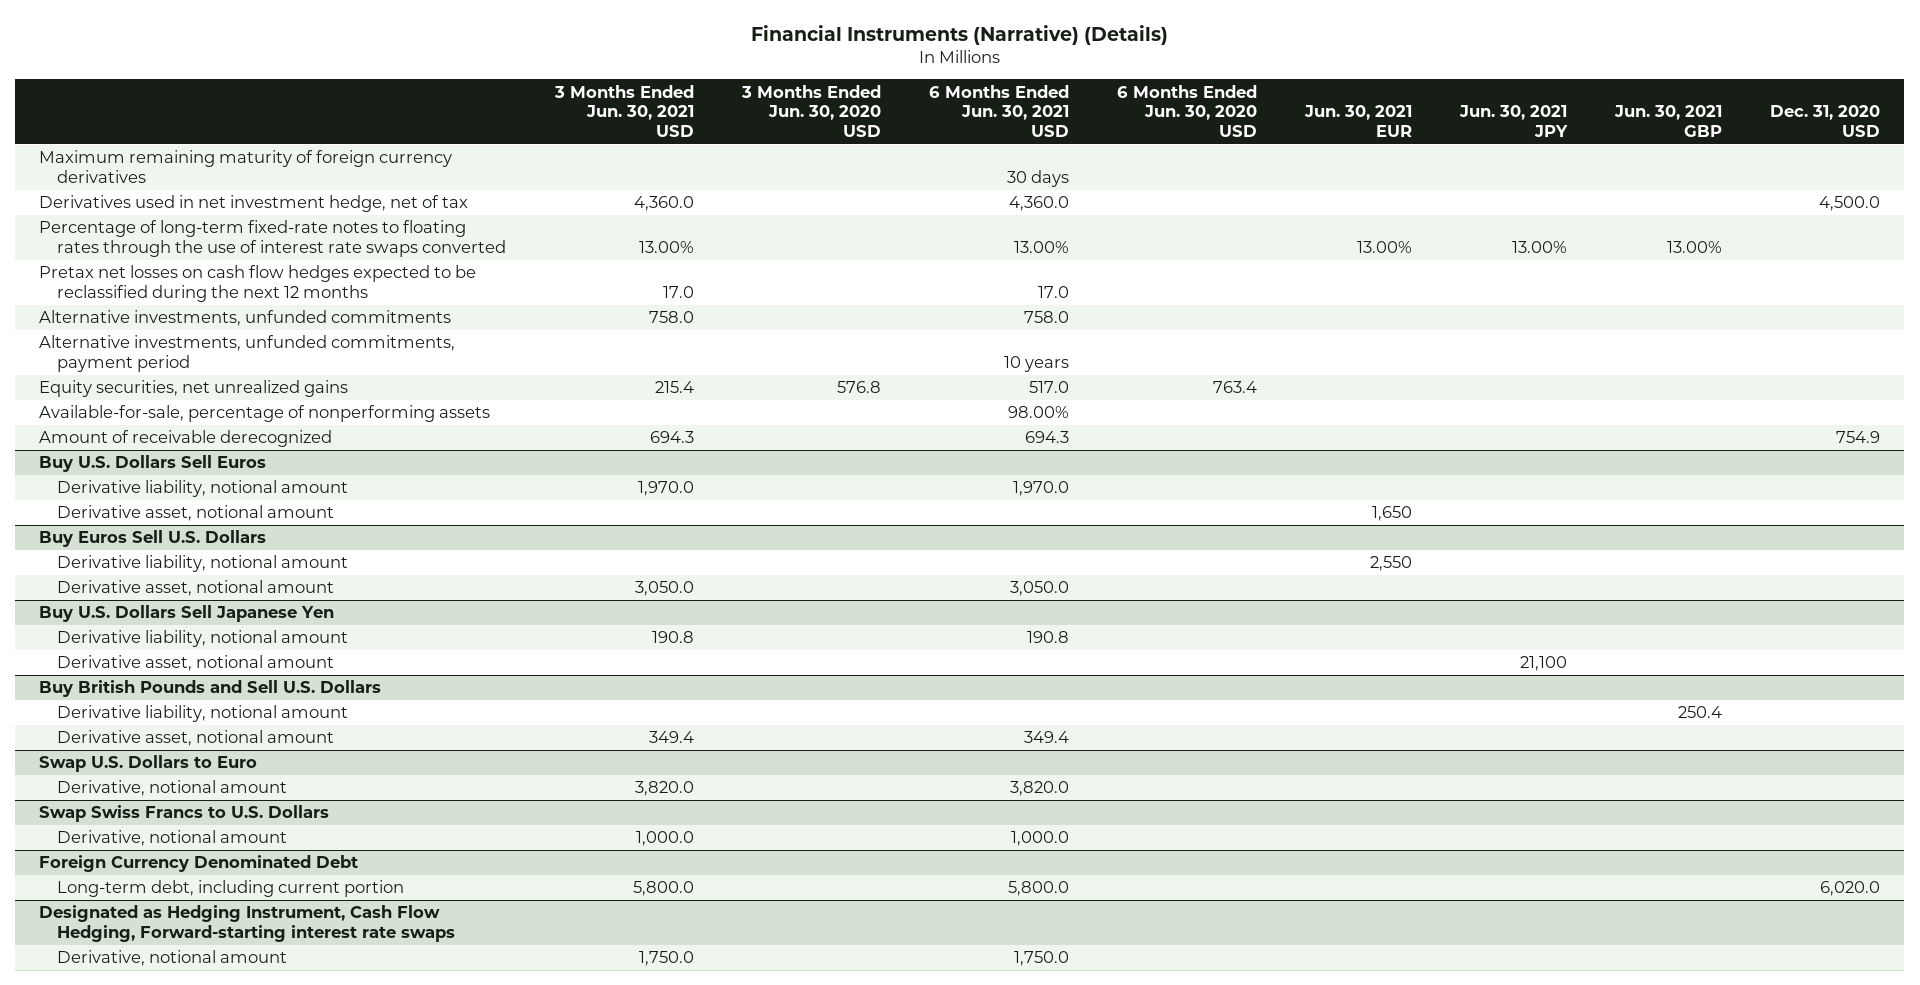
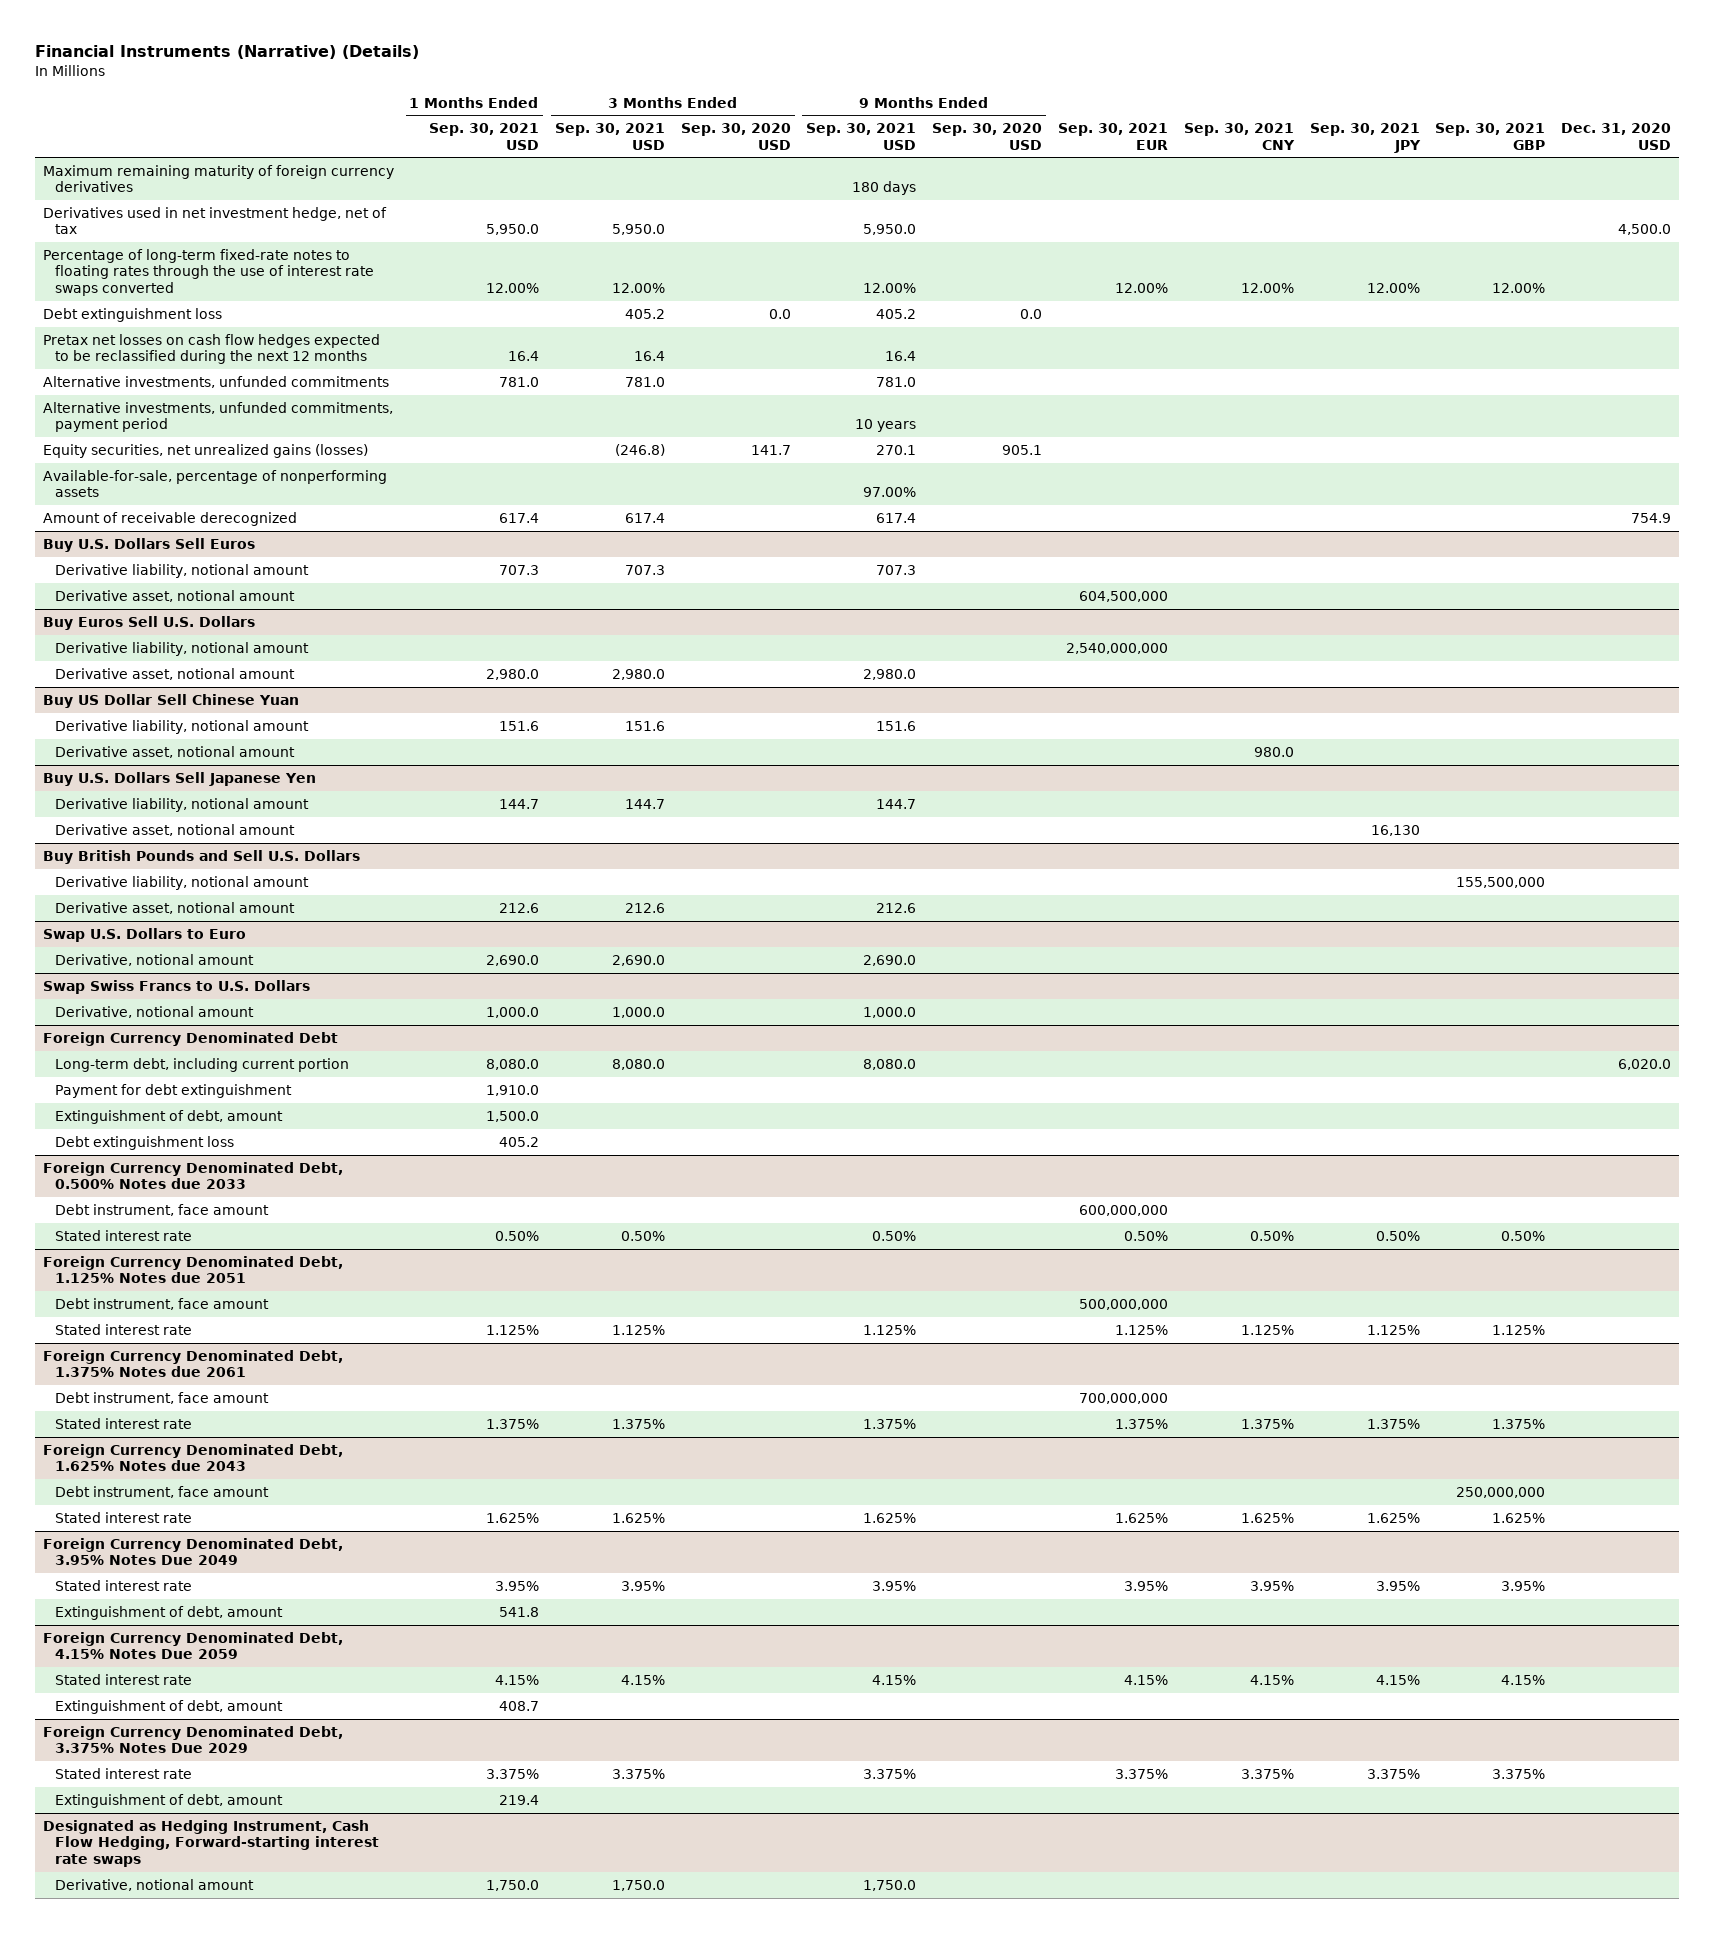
- | 3 Months Ended Jun. 30, 2021 USD | 3 Months Ended Jun. 30, 2020 USD | 6 Months Ended Jun. 30, 2021 USD | 6 Months Ended Jun. 30, 2020 USD | Jun. 30, 2021 EUR | Jun. 30, 2021 JPY | Jun. 30, 2021 GBP | Dec. 31, 2020 USD
+ | 1 Months Ended Sep. 30, 2021 USD | 3 Months Ended Sep. 30, 2021 USD | 3 Months Ended Sep. 30, 2020 USD | 9 Months Ended Sep. 30, 2021 USD | 9 Months Ended Sep. 30, 2020 USD | Sep. 30, 2021 EUR | Sep. 30, 2021 CNY | Sep. 30, 2021 JPY | Sep. 30, 2021 GBP | Dec. 31, 2020 USD
+ Debt extinguishment loss | | 405.2 | 0.0 | 405.2 | 0.0 | | | | |
- Equity securities, net unrealized gains | 215.4 | 576.8 | 517.0 | 763.4 | | | |
+ Equity securities, net unrealized gains (losses) | | (246.8) | 141.7 | 270.1 | 905.1 | | | | |
+ Buy US Dollar Sell Chinese Yuan
+ Derivative liability, notional amount | 151.6 | 151.6 | | 151.6 | | | | | |
+ Derivative asset, notional amount | | | | | | | 980.0 | | |
@ Foreign Currency Denominated Debt
+ Payment for debt extinguishment | 1,910.0 | | | | | | | | |
+ Extinguishment of debt, amount | 1,500.0 | | | | | | | | |
+ Debt extinguishment loss | 405.2 | | | | | | | | |
+ Foreign Currency Denominated Debt, 0.500% Notes due 2033
+ Debt instrument, face amount | | | | | | 600,000,000 | | | |
+ Stated interest rate | 0.50% | 0.50% | | 0.50% | | 0.50% | 0.50% | 0.50% | 0.50% |
+ Foreign Currency Denominated Debt, 1.125% Notes due 2051
+ Debt instrument, face amount | | | | | | 500,000,000 | | | |
+ Stated interest rate | 1.125% | 1.125% | | 1.125% | | 1.125% | 1.125% | 1.125% | 1.125% |
+ Foreign Currency Denominated Debt, 1.375% Notes due 2061
+ Debt instrument, face amount | | | | | | 700,000,000 | | | |
+ Stated interest rate | 1.375% | 1.375% | | 1.375% | | 1.375% | 1.375% | 1.375% | 1.375% |
+ Foreign Currency Denominated Debt, 1.625% Notes due 2043
+ Debt instrument, face amount | | | | | | | | | 250,000,000 |
+ Stated interest rate | 1.625% | 1.625% | | 1.625% | | 1.625% | 1.625% | 1.625% | 1.625% |
+ Foreign Currency Denominated Debt, 3.95% Notes Due 2049
+ Stated interest rate | 3.95% | 3.95% | | 3.95% | | 3.95% | 3.95% | 3.95% | 3.95% |
+ Extinguishment of debt, amount | 541.8 | | | | | | | | |
+ Foreign Currency Denominated Debt, 4.15% Notes Due 2059
+ Stated interest rate | 4.15% | 4.15% | | 4.15% | | 4.15% | 4.15% | 4.15% | 4.15% |
+ Extinguishment of debt, amount | 408.7 | | | | | | | | |
+ Foreign Currency Denominated Debt, 3.375% Notes Due 2029
+ Stated interest rate | 3.375% | 3.375% | | 3.375% | | 3.375% | 3.375% | 3.375% | 3.375% |
+ Extinguishment of debt, amount | 219.4 | | | | | | | | |

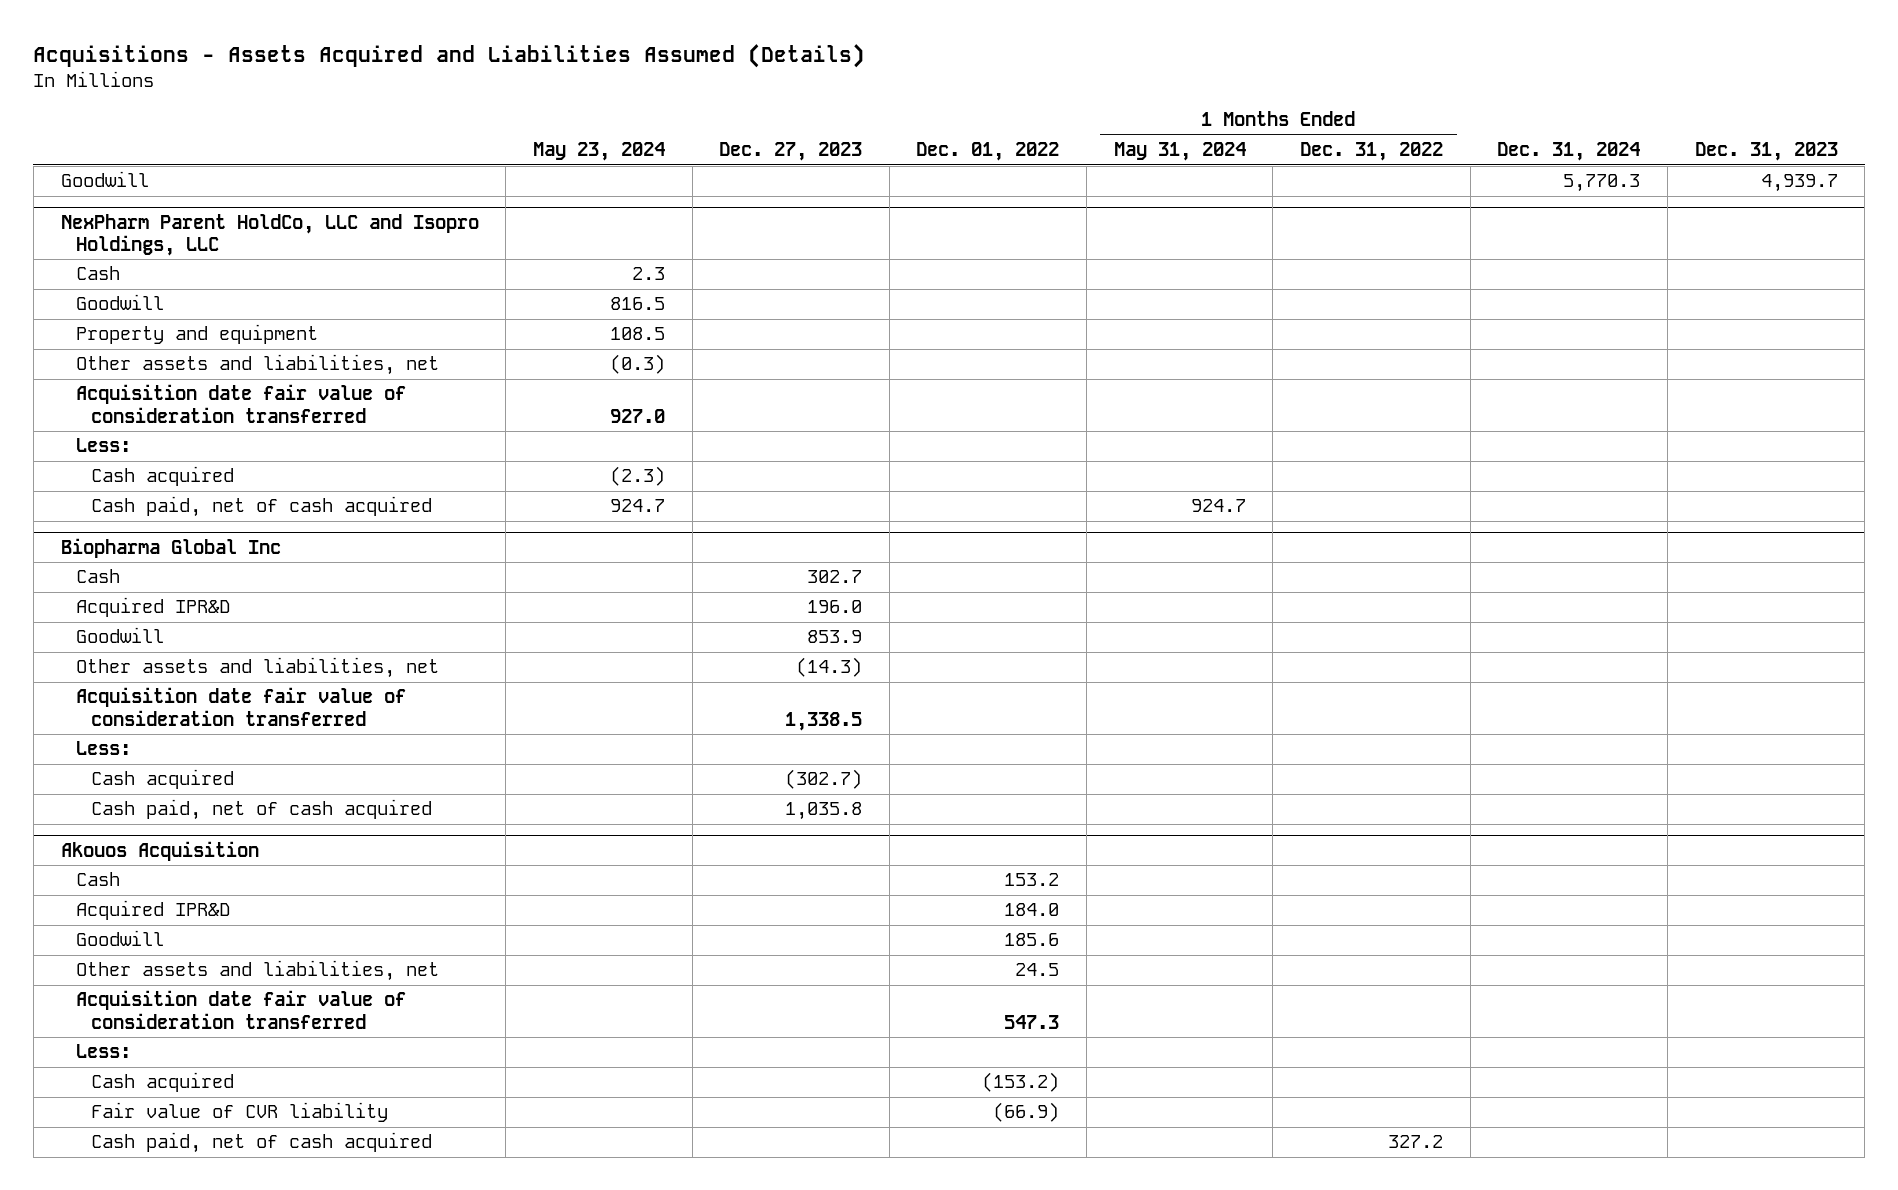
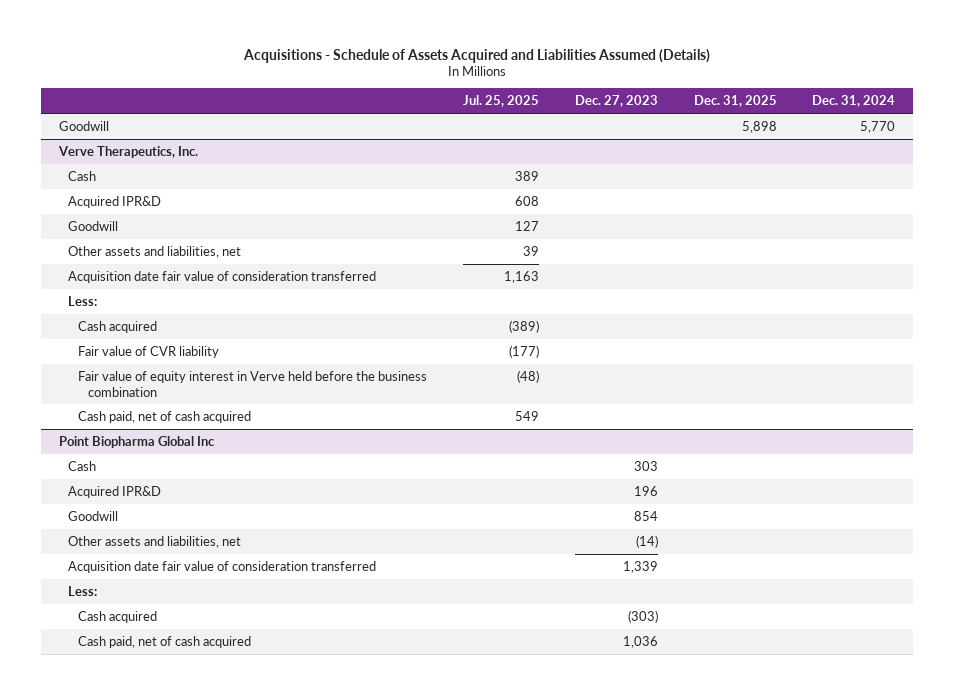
- Acquisitions - Assets Acquired and Liabilities Assumed (Details)
+ Acquisitions - Schedule of Assets Acquired and Liabilities Assumed (Details)
- | May 23, 2024 | Dec. 27, 2023 | Dec. 01, 2022 | 1 Months Ended May 31, 2024 | 1 Months Ended Dec. 31, 2022 | Dec. 31, 2024 | Dec. 31, 2023
+ | Jul. 25, 2025 | Dec. 27, 2023 | Dec. 31, 2025 | Dec. 31, 2024
- Goodwill | | | | | | 5,770.3 | 4,939.7
- NexPharm Parent HoldCo, LLC and Isopro Holdings, LLC
- Cash | 2.3 | | | | | |
- Goodwill | 816.5 | | | | | |
- Property and equipment | 108.5 | | | | | |
- Other assets and liabilities, net | (0.3) | | | | | |
- Acquisition date fair value of consideration transferred | 927.0 | | | | | |
- Less:
- Cash acquired | (2.3) | | | | | |
- Cash paid, net of cash acquired | 924.7 | | | 924.7 | | |
- Biopharma Global Inc
- Cash | | 302.7 | | | | |
- Acquired IPR&D | | 196.0 | | | | |
- Goodwill | | 853.9 | | | | |
- Other assets and liabilities, net | | (14.3) | | | | |
- Acquisition date fair value of consideration transferred | | 1,338.5 | | | | |
+ Goodwill | | | 5,898 | 5,770
+ Verve Therapeutics, Inc.
+ Cash | 389 | | |
+ Acquired IPR&D | 608 | | |
+ Goodwill | 127 | | |
+ Other assets and liabilities, net | 39 | | |
+ Acquisition date fair value of consideration transferred | 1,163 | | |
+ Less:
+ Cash acquired | (389) | | |
+ Fair value of CVR liability | (177) | | |
+ Fair value of equity interest in Verve held before the business combination | (48) | | |
+ Cash paid, net of cash acquired | 549 | | |
+ Point Biopharma Global Inc
+ Cash | | 303 | |
+ Acquired IPR&D | | 196 | |
+ Goodwill | | 854 | |
+ Other assets and liabilities, net | | (14) | |
+ Acquisition date fair value of consideration transferred | | 1,339 | |
- Cash acquired | | (302.7) | | | | |
- Cash paid, net of cash acquired | | 1,035.8 | | | | |
- Akouos Acquisition
- Cash | | | 153.2 | | | |
- Acquired IPR&D | | | 184.0 | | | |
- Goodwill | | | 185.6 | | | |
- Other assets and liabilities, net | | | 24.5 | | | |
- Acquisition date fair value of consideration transferred | | | 547.3 | | | |
- Less:
- Cash acquired | | | (153.2) | | | |
- Fair value of CVR liability | | | (66.9) | | | |
- Cash paid, net of cash acquired | | | | | 327.2 | |
+ Cash acquired | | (303) | |
+ Cash paid, net of cash acquired | | 1,036 | |

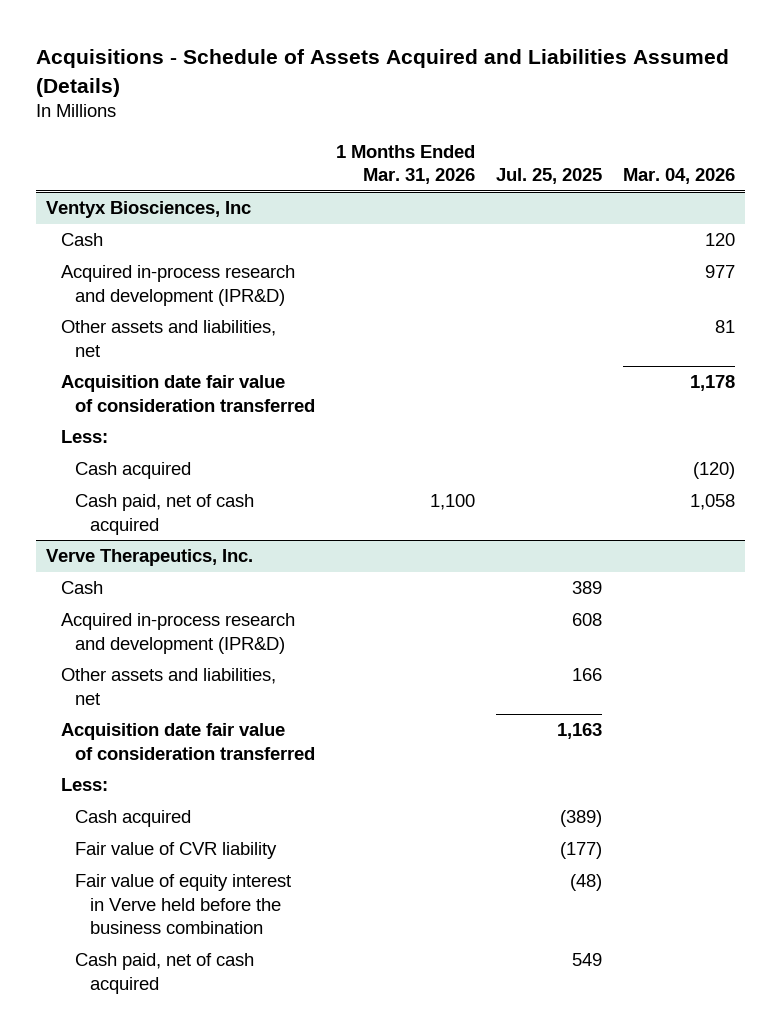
- | Jul. 25, 2025 | Dec. 27, 2023 | Dec. 31, 2025 | Dec. 31, 2024
+ | 1 Months Ended Mar. 31, 2026 | Jul. 25, 2025 | Mar. 04, 2026
- Goodwill | | | 5,898 | 5,770
+ Ventyx Biosciences, Inc
+ Cash | | | 120
+ Acquired in-process research and development (IPR&D) | | | 977
+ Other assets and liabilities, net | | | 81
+ Acquisition date fair value of consideration transferred | | | 1,178
+ Less:
+ Cash acquired | | | (120)
+ Cash paid, net of cash acquired | 1,100 | | 1,058
@ Verve Therapeutics, Inc.
- Acquired IPR&D | 608 | | |
- Goodwill | 127 | | |
- Other assets and liabilities, net | 39 | | |
+ Acquired in-process research and development (IPR&D) | | 608 |
+ Other assets and liabilities, net | | 166 |
- Point Biopharma Global Inc
- Cash | | 303 | |
- Acquired IPR&D | | 196 | |
- Goodwill | | 854 | |
- Other assets and liabilities, net | | (14) | |
- Acquisition date fair value of consideration transferred | | 1,339 | |
- Less:
- Cash acquired | | (303) | |
- Cash paid, net of cash acquired | | 1,036 | |

